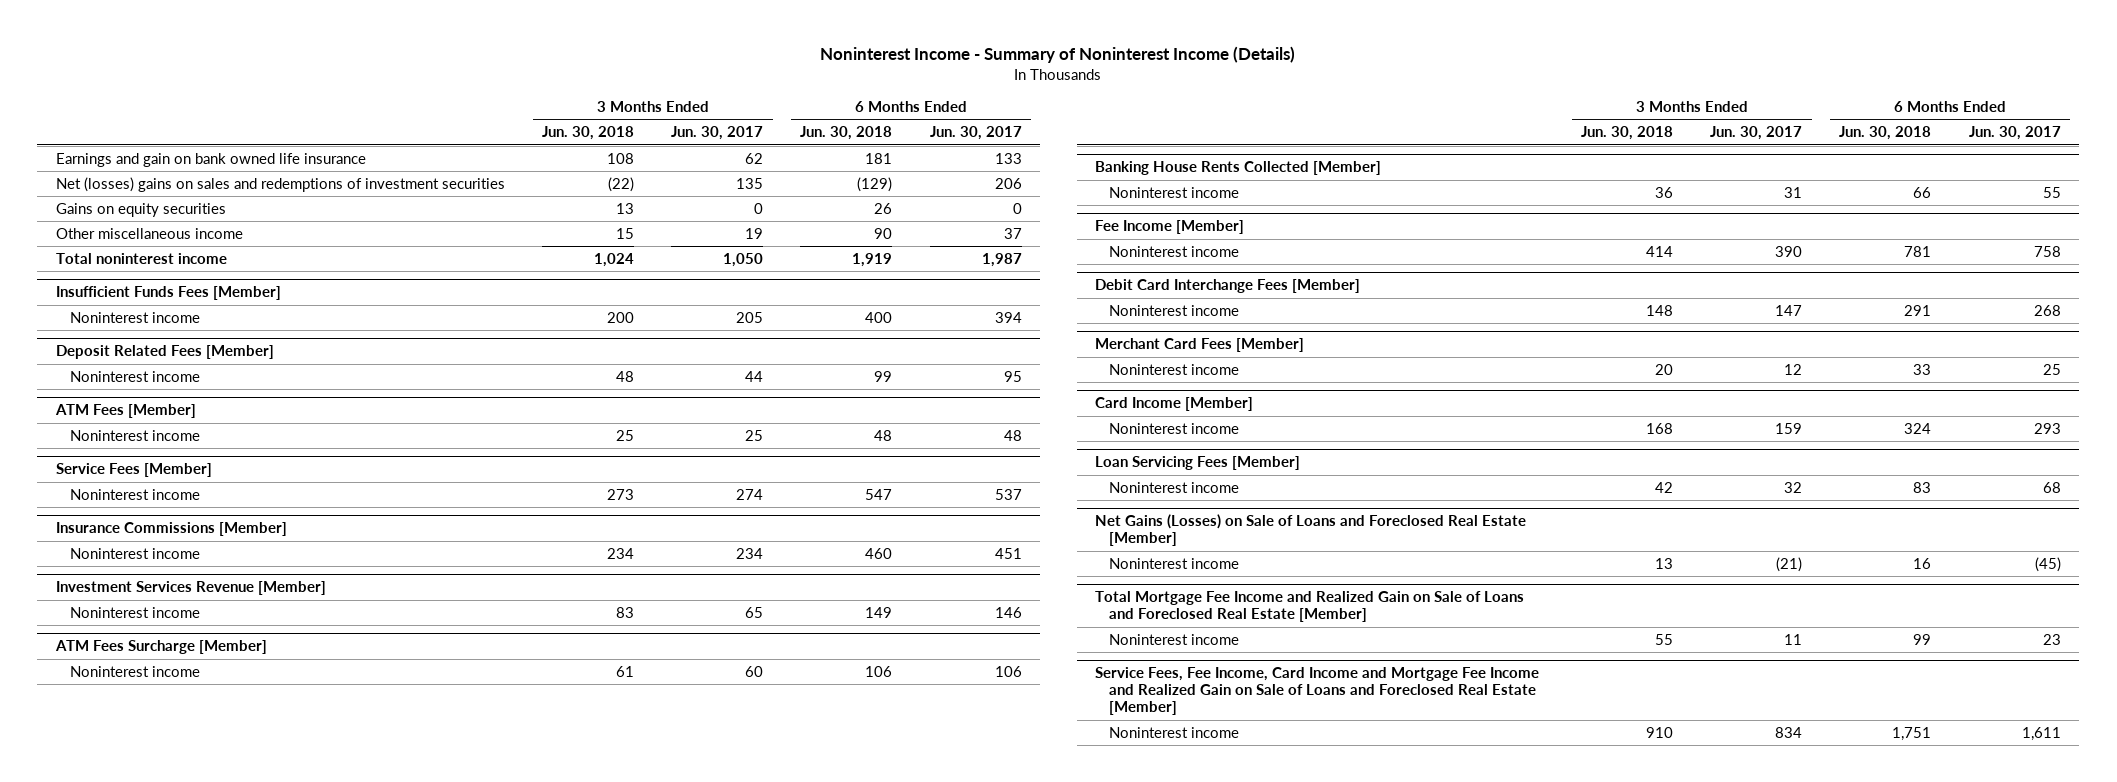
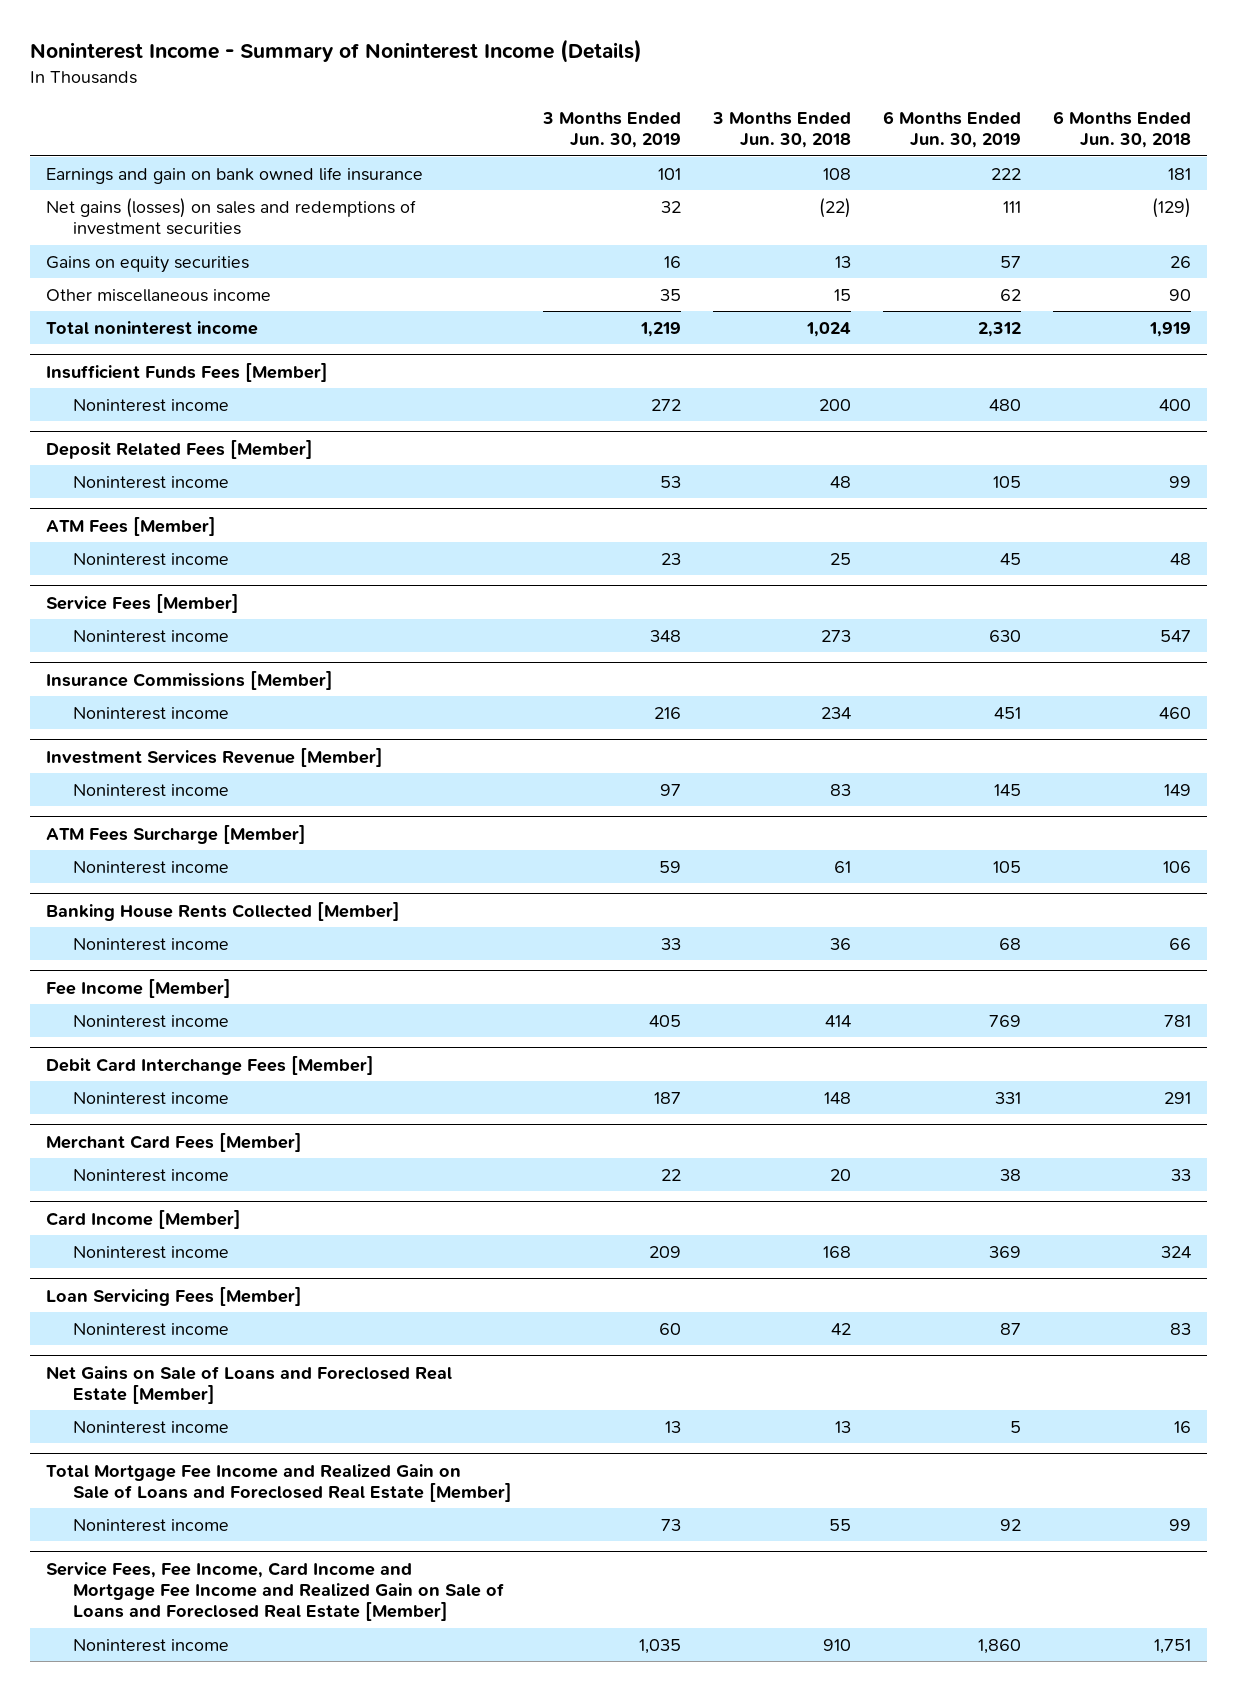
- | 3 Months Ended Jun. 30, 2018 | 3 Months Ended Jun. 30, 2017 | 6 Months Ended Jun. 30, 2018 | 6 Months Ended Jun. 30, 2017
+ | 3 Months Ended Jun. 30, 2019 | 3 Months Ended Jun. 30, 2018 | 6 Months Ended Jun. 30, 2019 | 6 Months Ended Jun. 30, 2018
- Net (losses) gains on sales and redemptions of investment securities | (22) | 135 | (129) | 206
+ Net gains (losses) on sales and redemptions of investment securities | 32 | (22) | 111 | (129)
- Net Gains (Losses) on Sale of Loans and Foreclosed Real Estate [Member]
+ Net Gains on Sale of Loans and Foreclosed Real Estate [Member]

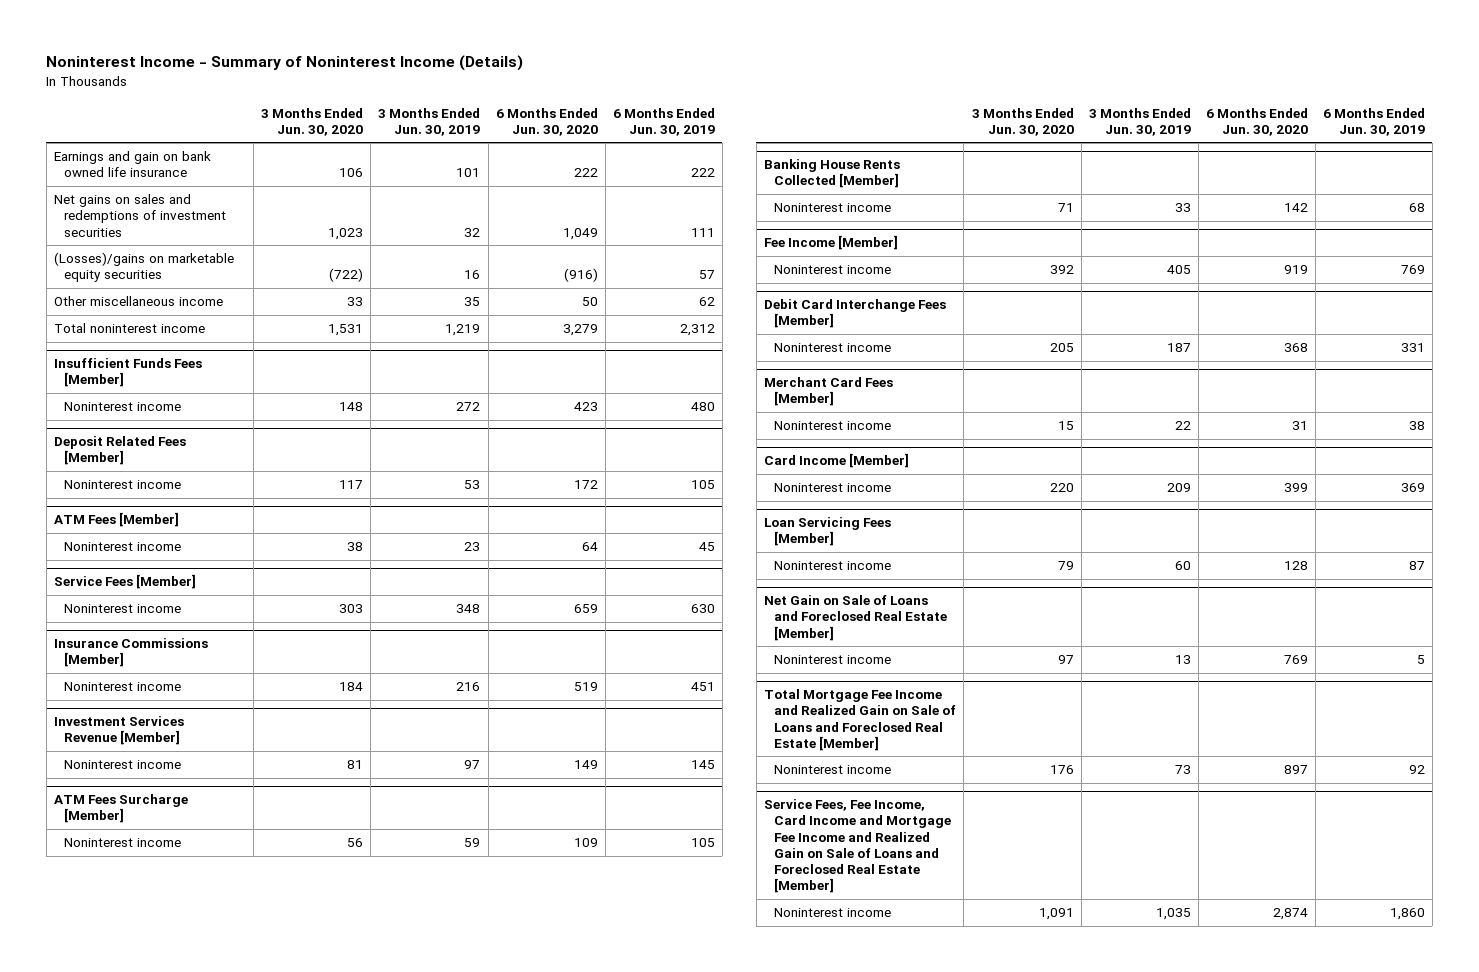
- | 3 Months Ended Jun. 30, 2019 | 3 Months Ended Jun. 30, 2018 | 6 Months Ended Jun. 30, 2019 | 6 Months Ended Jun. 30, 2018
+ | 3 Months Ended Jun. 30, 2020 | 3 Months Ended Jun. 30, 2019 | 6 Months Ended Jun. 30, 2020 | 6 Months Ended Jun. 30, 2019
- Net gains (losses) on sales and redemptions of investment securities | 32 | (22) | 111 | (129)
- Gains on equity securities | 16 | 13 | 57 | 26
+ Net gains on sales and redemptions of investment securities | 1,023 | 32 | 1,049 | 111
+ (Losses)/gains on marketable equity securities | (722) | 16 | (916) | 57
- Net Gains on Sale of Loans and Foreclosed Real Estate [Member]
+ Net Gain on Sale of Loans and Foreclosed Real Estate [Member]

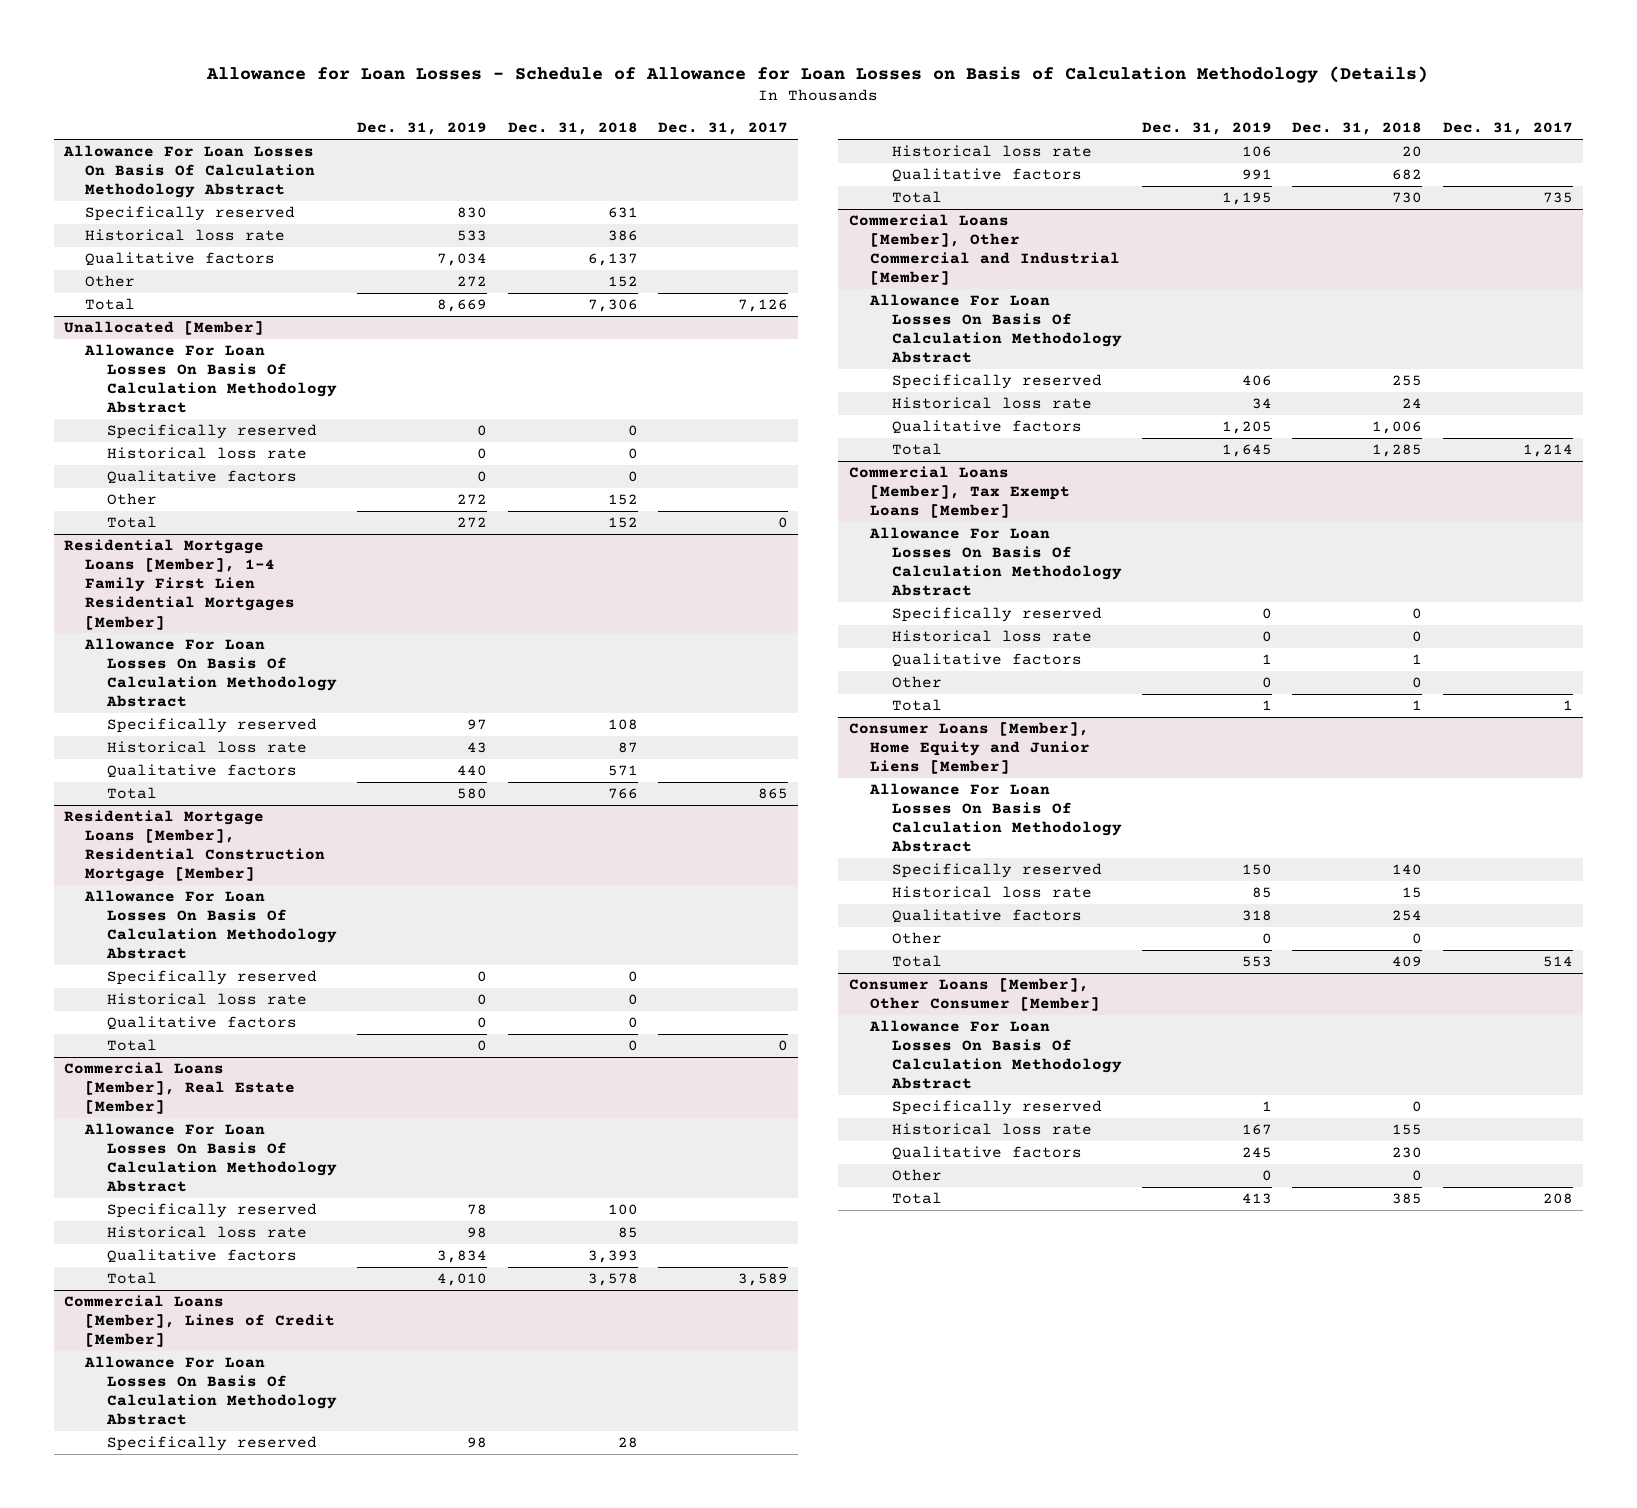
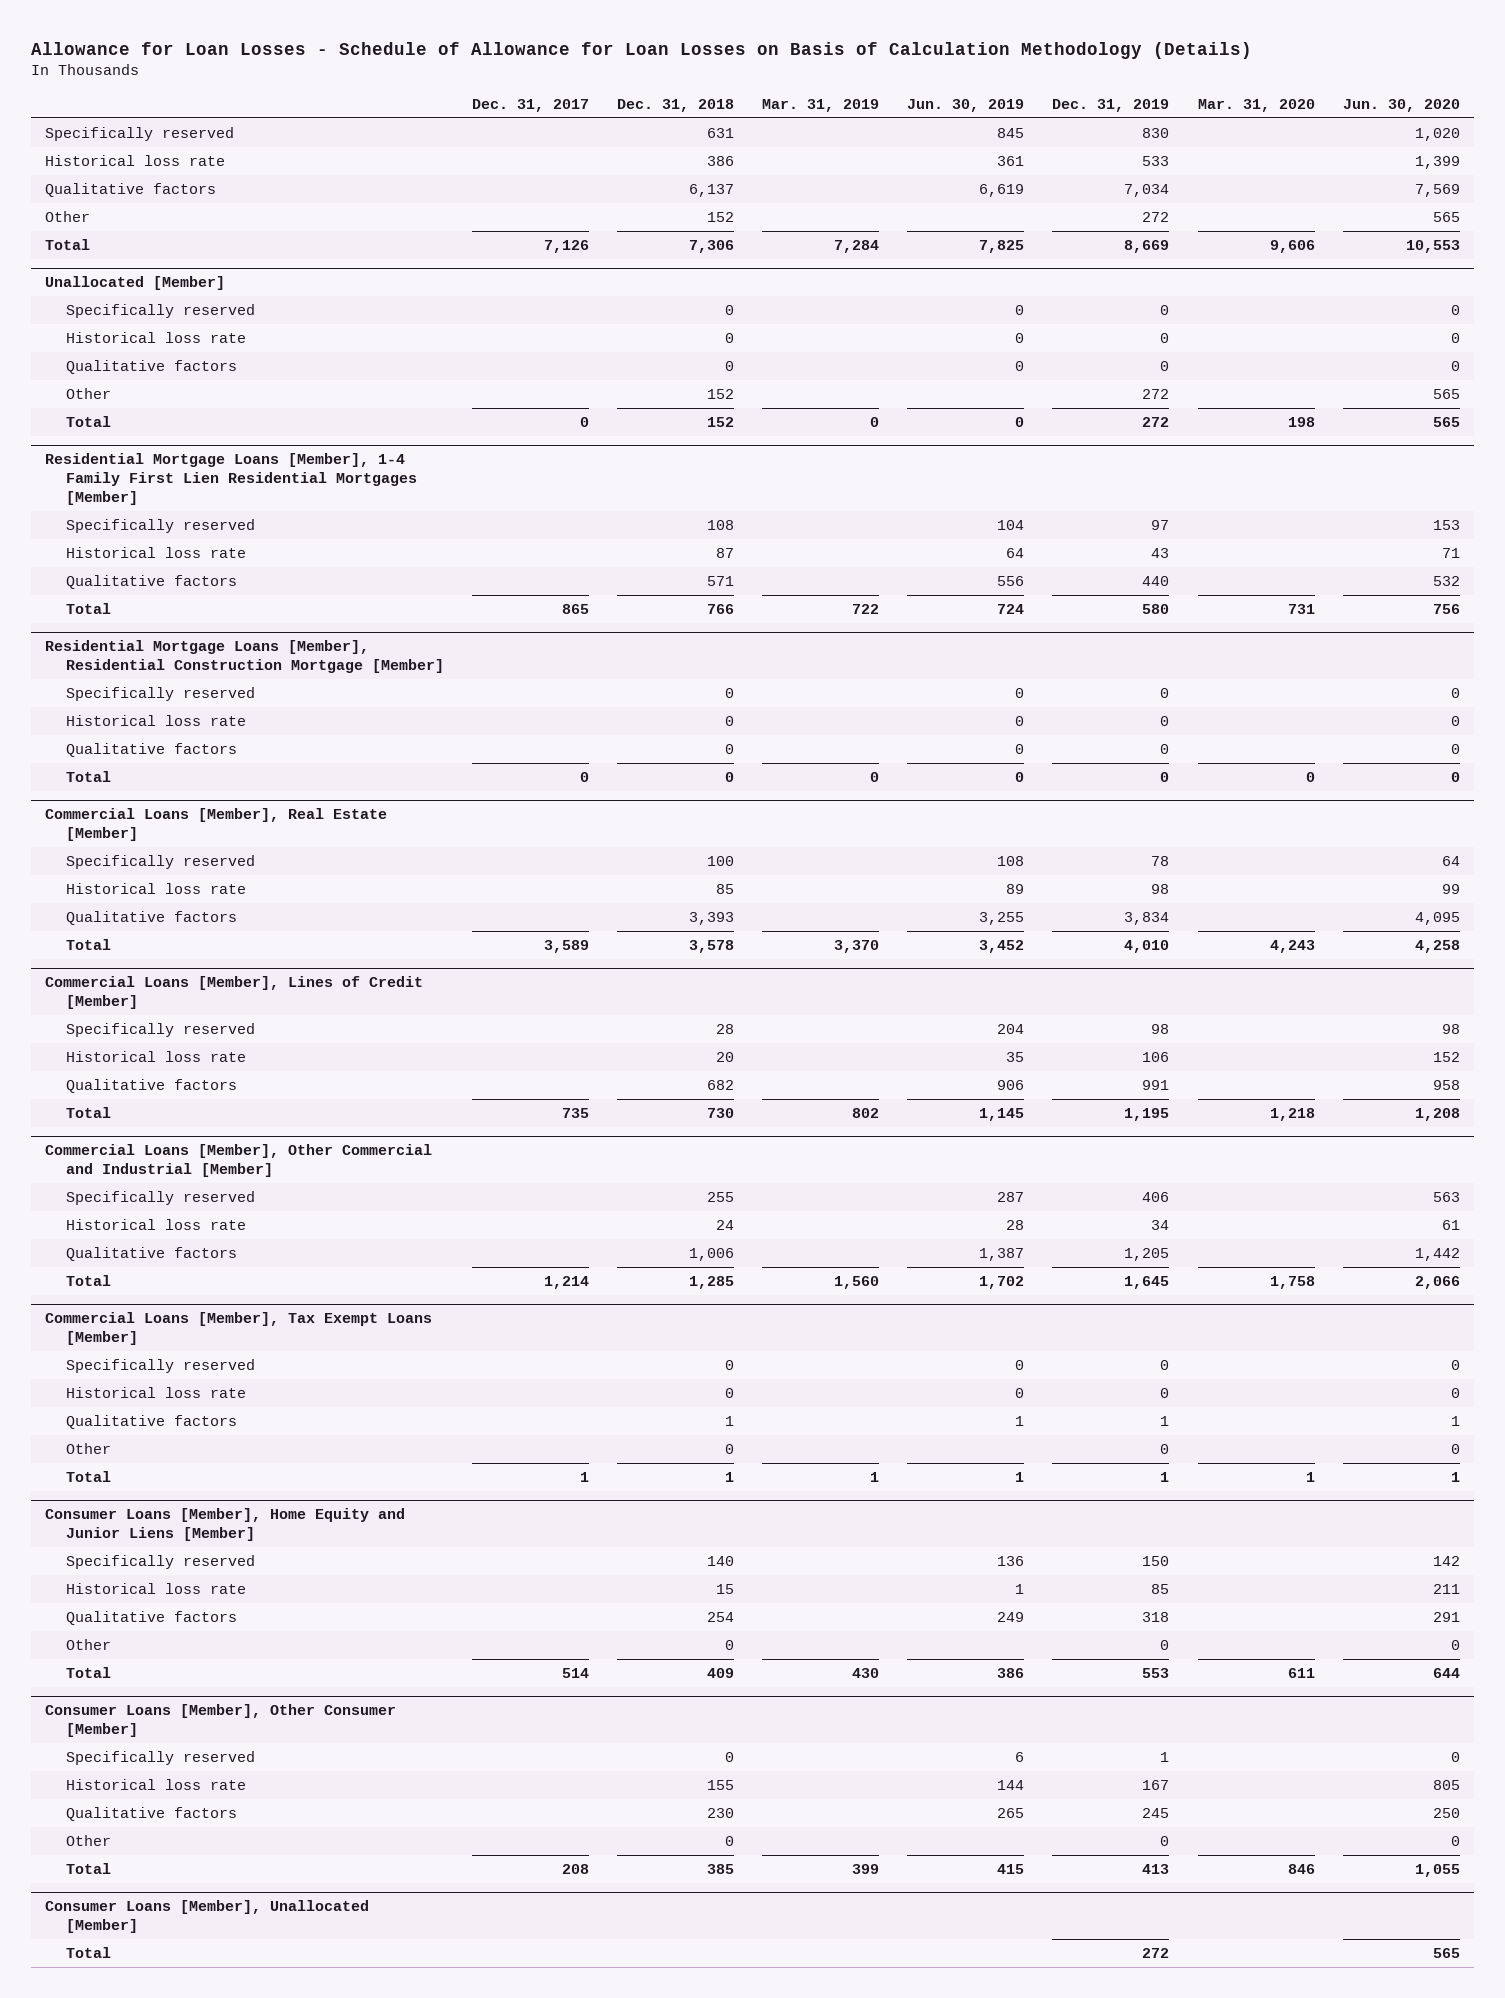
- | Dec. 31, 2019 | Dec. 31, 2018 | Dec. 31, 2017
+ | Dec. 31, 2017 | Dec. 31, 2018 | Mar. 31, 2019 | Jun. 30, 2019 | Dec. 31, 2019 | Mar. 31, 2020 | Jun. 30, 2020
- Allowance For Loan Losses On Basis Of Calculation Methodology Abstract
@ Unallocated [Member]
- Allowance For Loan Losses On Basis Of Calculation Methodology Abstract
@ Residential Mortgage Loans [Member], 1-4 Family First Lien Residential Mortgages [Member]
- Allowance For Loan Losses On Basis Of Calculation Methodology Abstract
@ Residential Mortgage Loans [Member], Residential Construction Mortgage [Member]
- Allowance For Loan Losses On Basis Of Calculation Methodology Abstract
@ Commercial Loans [Member], Real Estate [Member]
- Allowance For Loan Losses On Basis Of Calculation Methodology Abstract
@ Commercial Loans [Member], Lines of Credit [Member]
- Allowance For Loan Losses On Basis Of Calculation Methodology Abstract
@ Commercial Loans [Member], Other Commercial and Industrial [Member]
- Allowance For Loan Losses On Basis Of Calculation Methodology Abstract
@ Commercial Loans [Member], Tax Exempt Loans [Member]
- Allowance For Loan Losses On Basis Of Calculation Methodology Abstract
@ Consumer Loans [Member], Home Equity and Junior Liens [Member]
- Allowance For Loan Losses On Basis Of Calculation Methodology Abstract
@ Consumer Loans [Member], Other Consumer [Member]
- Allowance For Loan Losses On Basis Of Calculation Methodology Abstract
+ Consumer Loans [Member], Unallocated [Member]
+ Total | | | | | 272 | | 565

